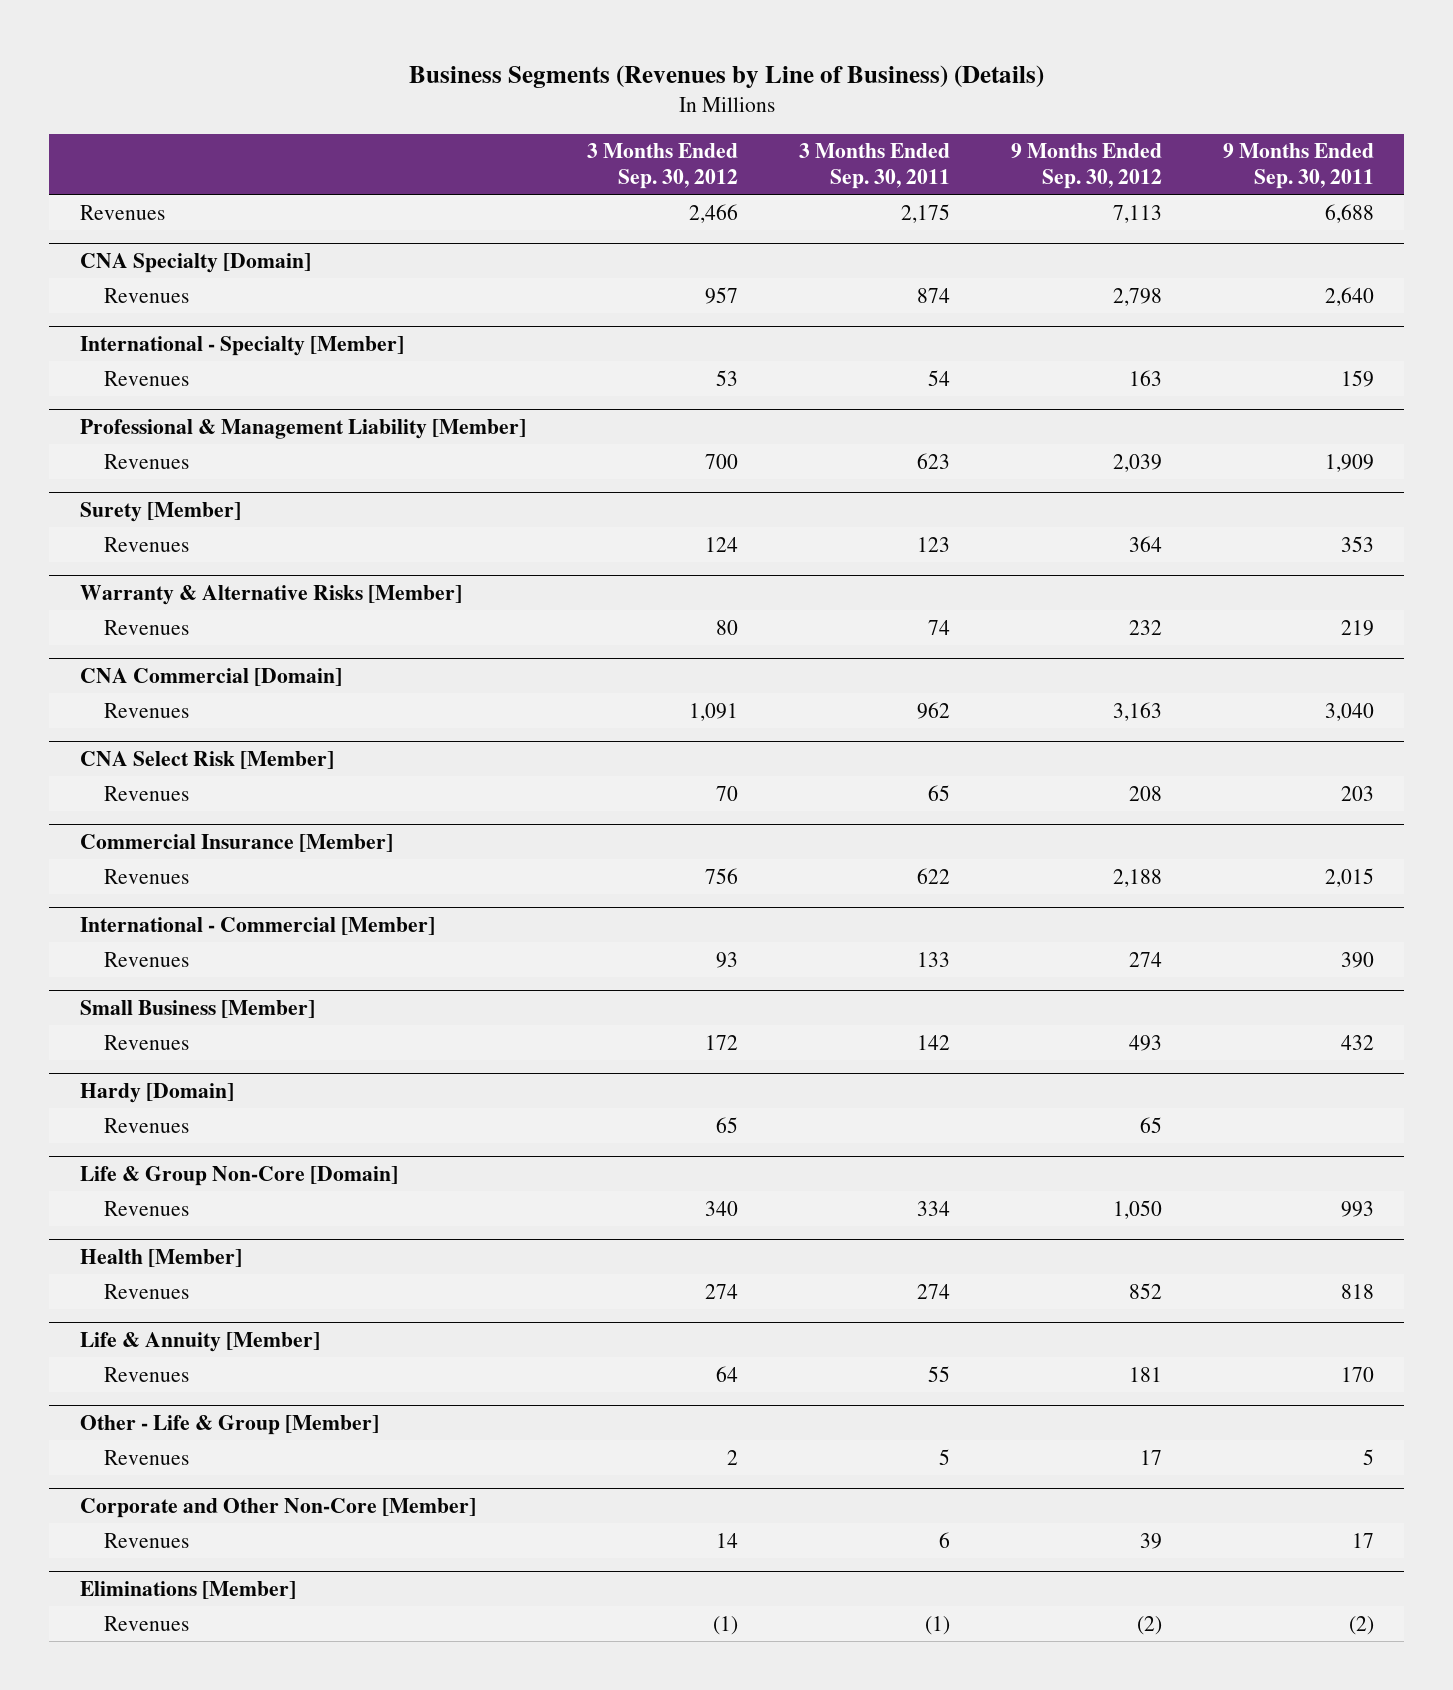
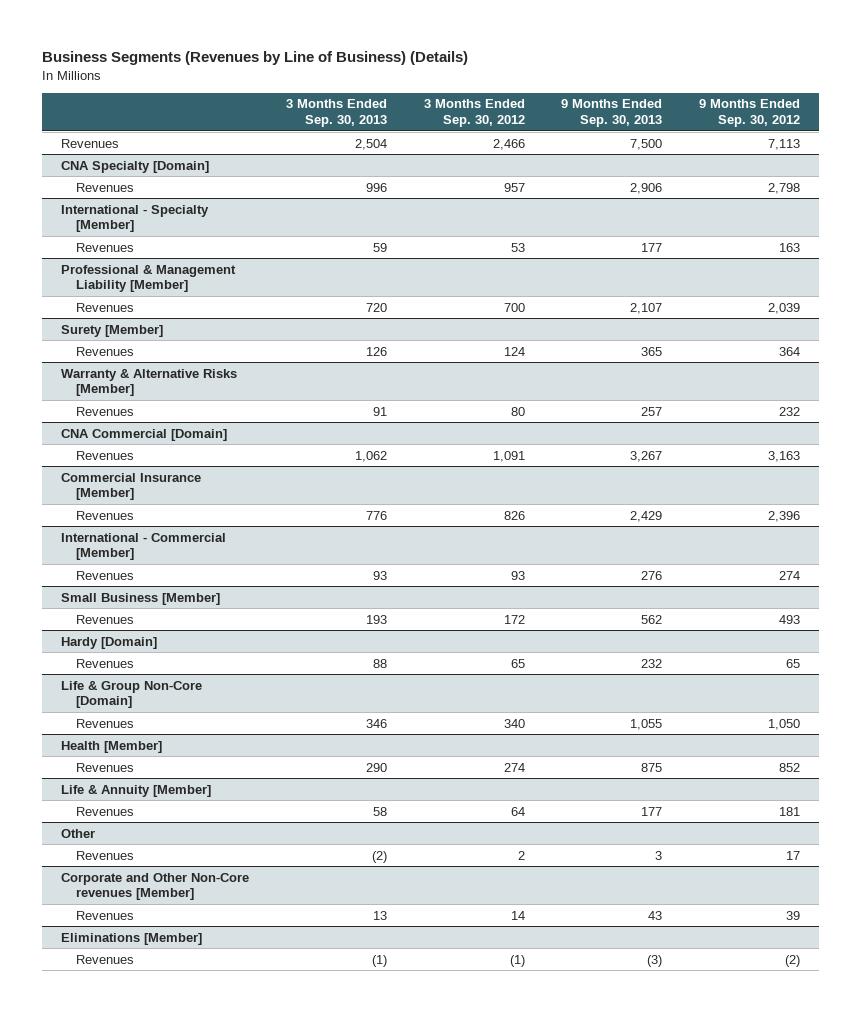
- | 3 Months Ended Sep. 30, 2012 | 3 Months Ended Sep. 30, 2011 | 9 Months Ended Sep. 30, 2012 | 9 Months Ended Sep. 30, 2011
+ | 3 Months Ended Sep. 30, 2013 | 3 Months Ended Sep. 30, 2012 | 9 Months Ended Sep. 30, 2013 | 9 Months Ended Sep. 30, 2012
- CNA Select Risk [Member]
- Revenues | 70 | 65 | 208 | 203
@ Commercial Insurance [Member]
- Revenues | 756 | 622 | 2,188 | 2,015
+ Revenues | 776 | 826 | 2,429 | 2,396
- Other - Life & Group [Member]
+ Other
- Corporate and Other Non-Core [Member]
+ Corporate and Other Non-Core revenues [Member]

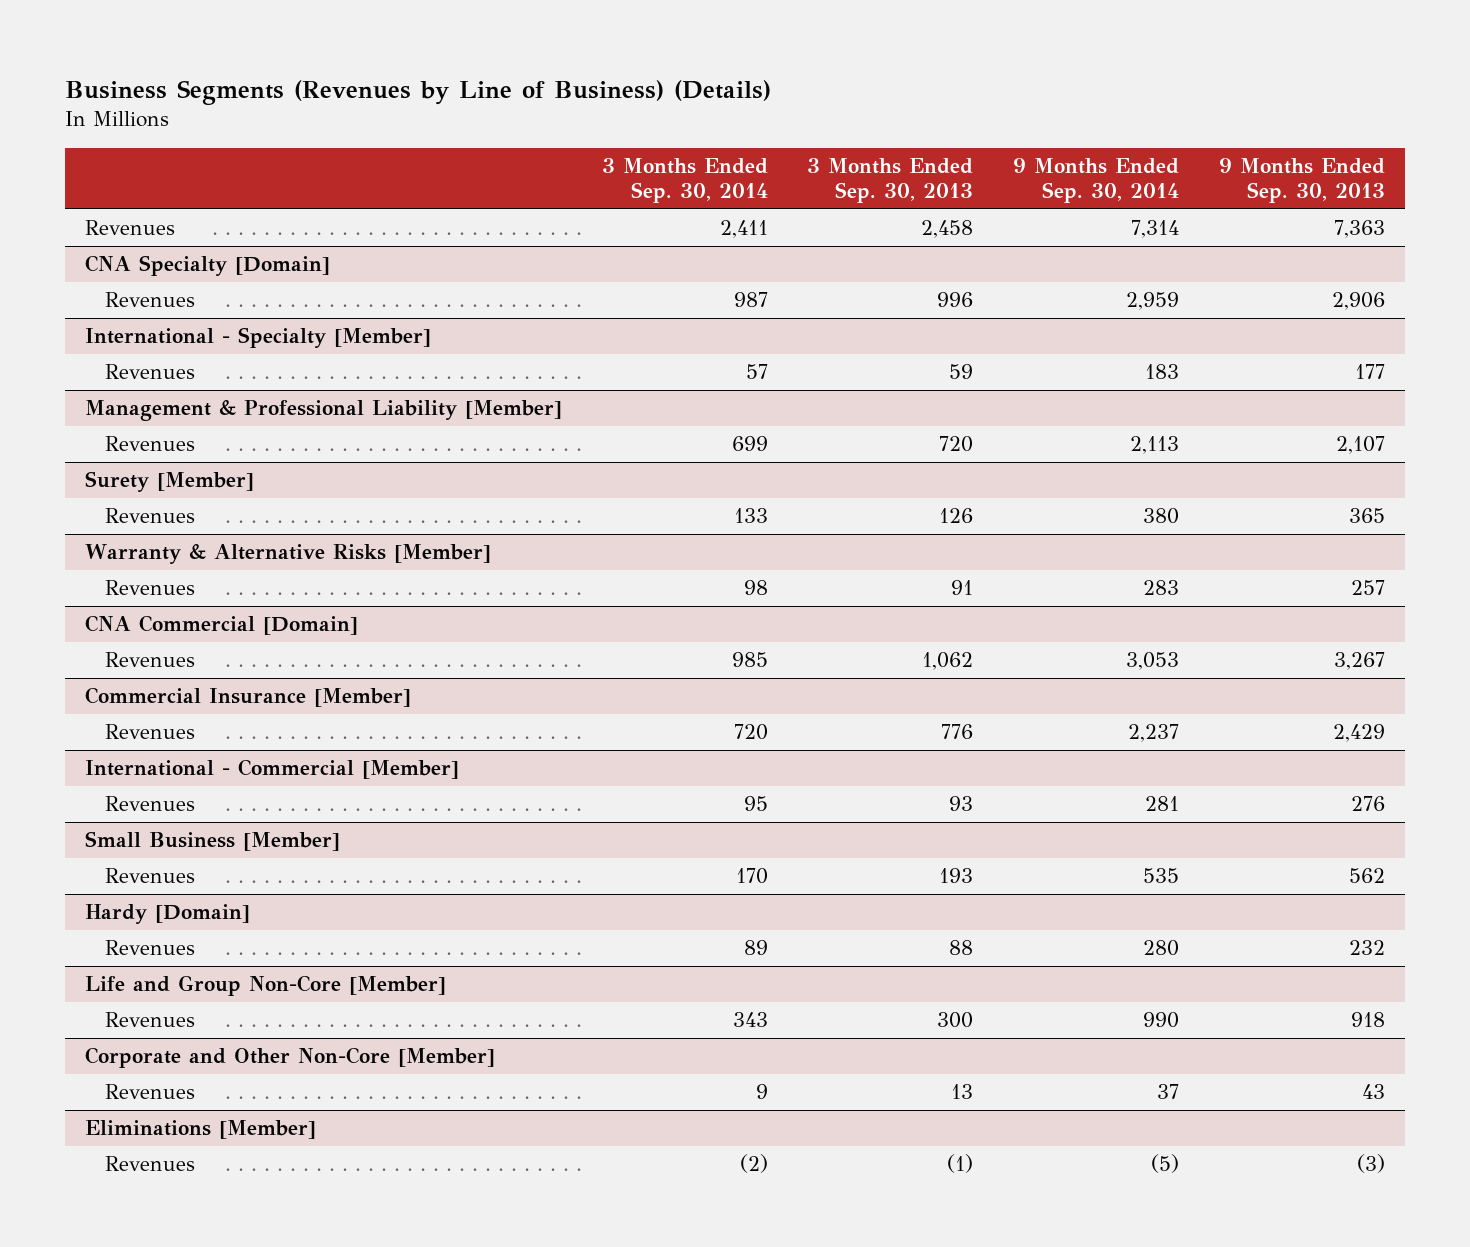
- | 3 Months Ended Sep. 30, 2013 | 3 Months Ended Sep. 30, 2012 | 9 Months Ended Sep. 30, 2013 | 9 Months Ended Sep. 30, 2012
+ | 3 Months Ended Sep. 30, 2014 | 3 Months Ended Sep. 30, 2013 | 9 Months Ended Sep. 30, 2014 | 9 Months Ended Sep. 30, 2013
- Revenues | 2,504 | 2,466 | 7,500 | 7,113
+ Revenues | 2,411 | 2,458 | 7,314 | 7,363
- Professional & Management Liability [Member]
+ Management & Professional Liability [Member]
- Life & Group Non-Core [Domain]
- Revenues | 346 | 340 | 1,055 | 1,050
- Health [Member]
- Revenues | 290 | 274 | 875 | 852
- Life & Annuity [Member]
- Revenues | 58 | 64 | 177 | 181
- Other
- Revenues | (2) | 2 | 3 | 17
- Corporate and Other Non-Core revenues [Member]
+ Life and Group Non-Core [Member]
+ Revenues | 343 | 300 | 990 | 918
+ Corporate and Other Non-Core [Member]

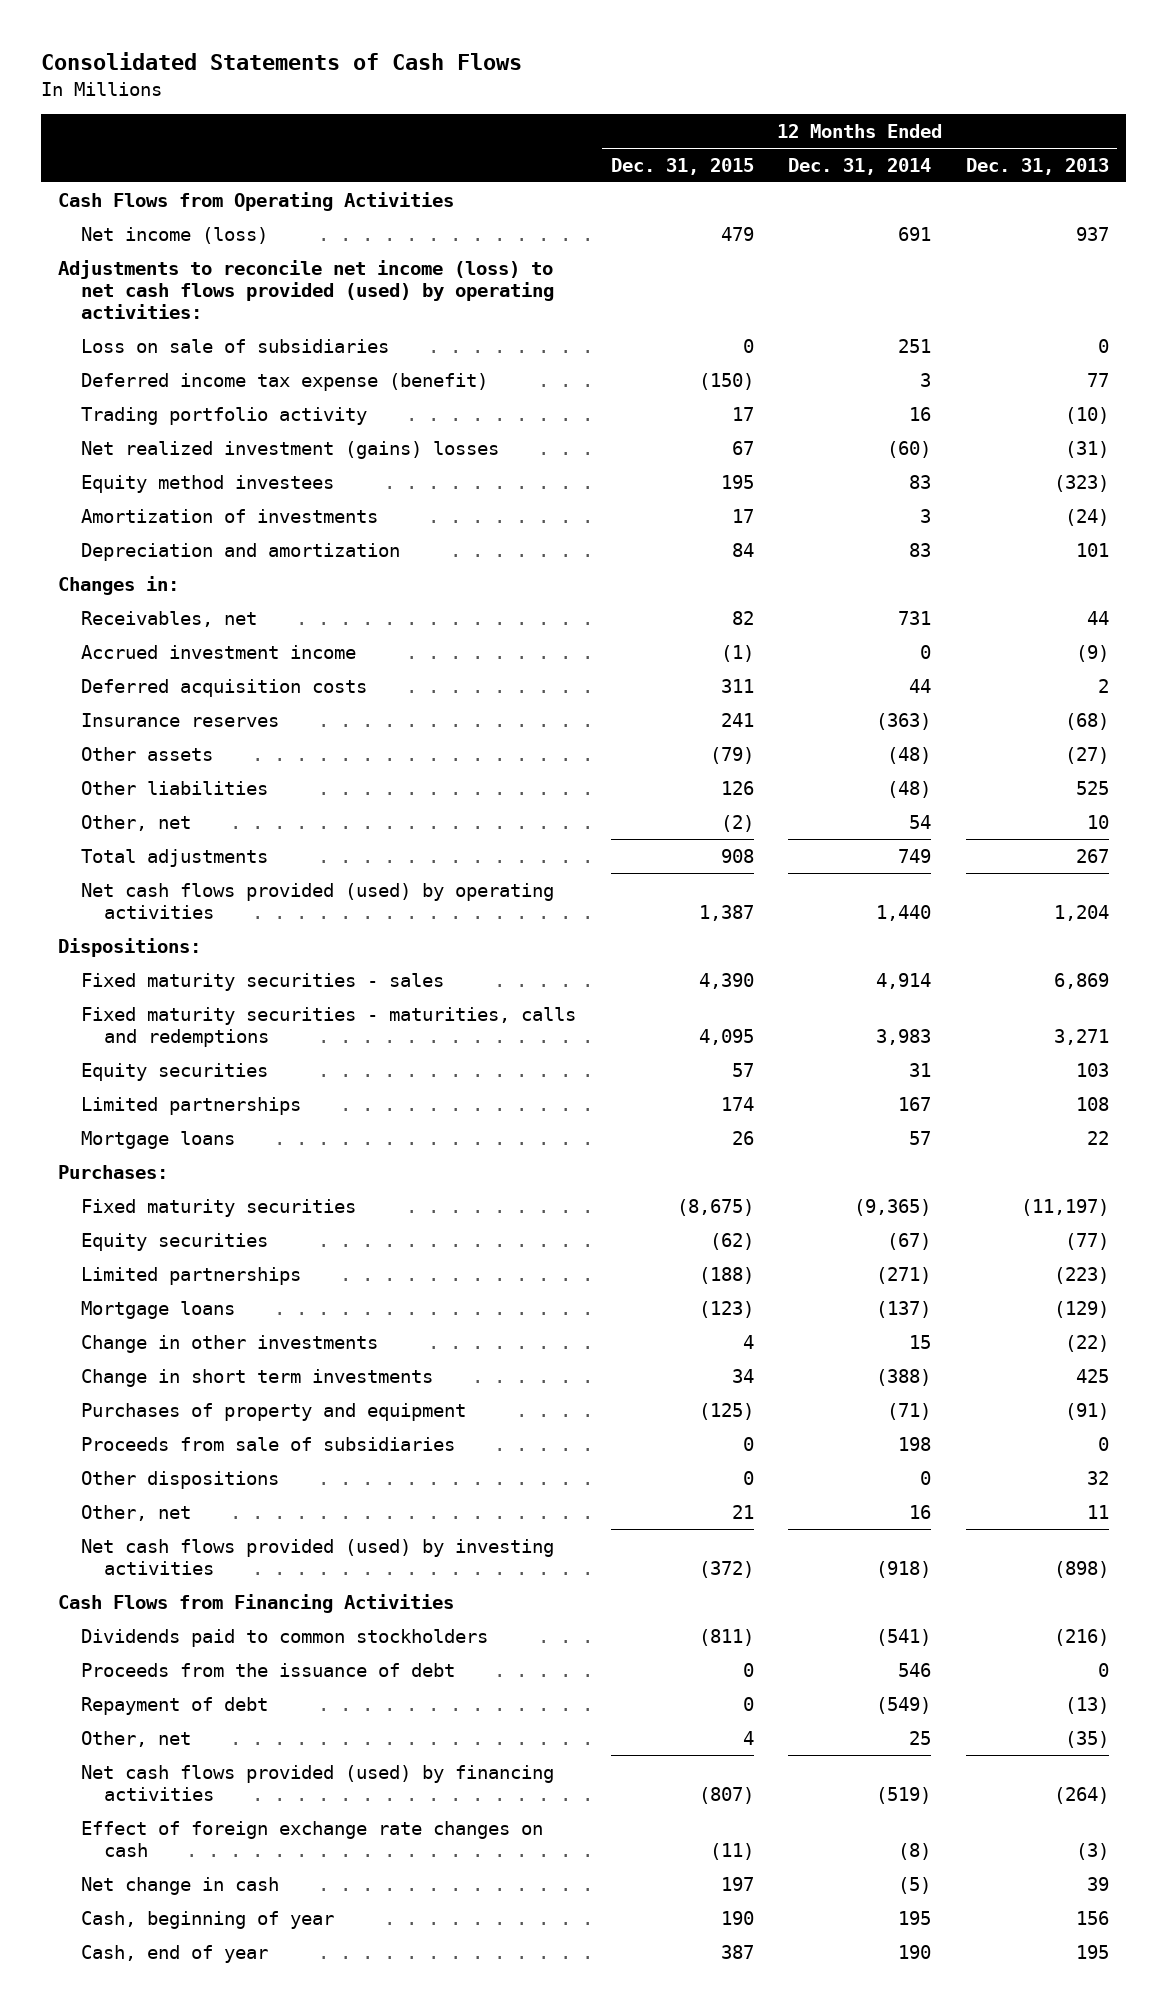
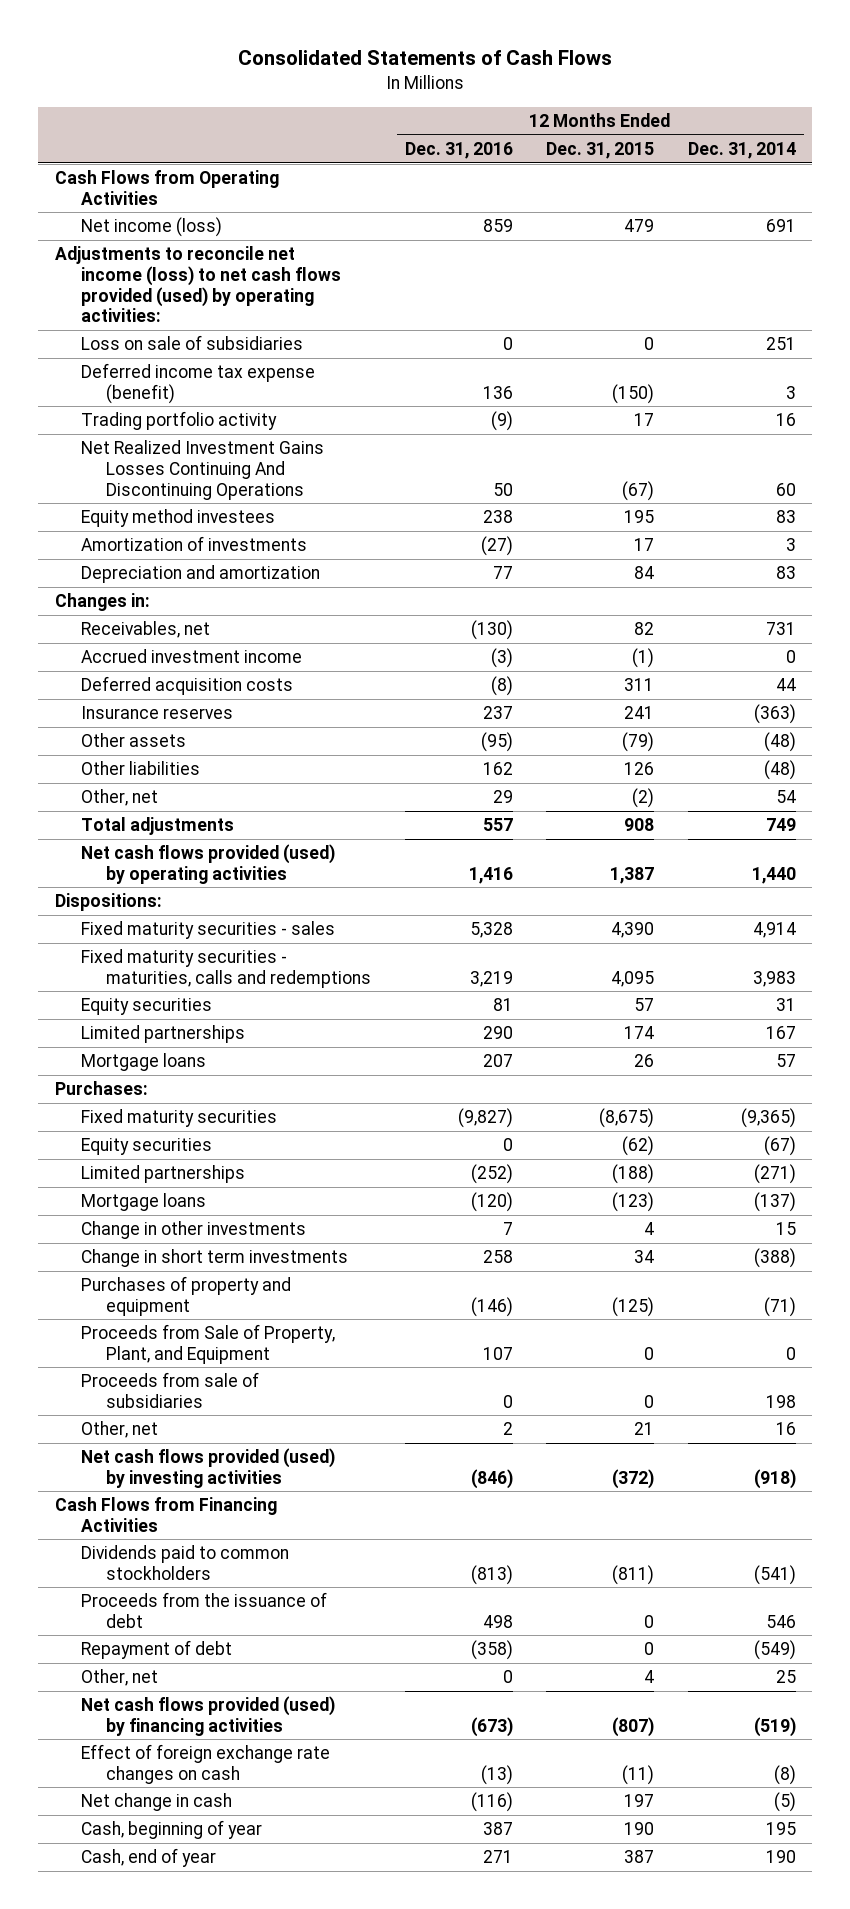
- | 12 Months Ended Dec. 31, 2015 | 12 Months Ended Dec. 31, 2014 | 12 Months Ended Dec. 31, 2013
+ | 12 Months Ended Dec. 31, 2016 | 12 Months Ended Dec. 31, 2015 | 12 Months Ended Dec. 31, 2014
- Net realized investment (gains) losses | 67 | (60) | (31)
+ Net Realized Investment Gains Losses Continuing And Discontinuing Operations | 50 | (67) | 60
+ Proceeds from Sale of Property, Plant, and Equipment | 107 | 0 | 0
- Other dispositions | 0 | 0 | 32

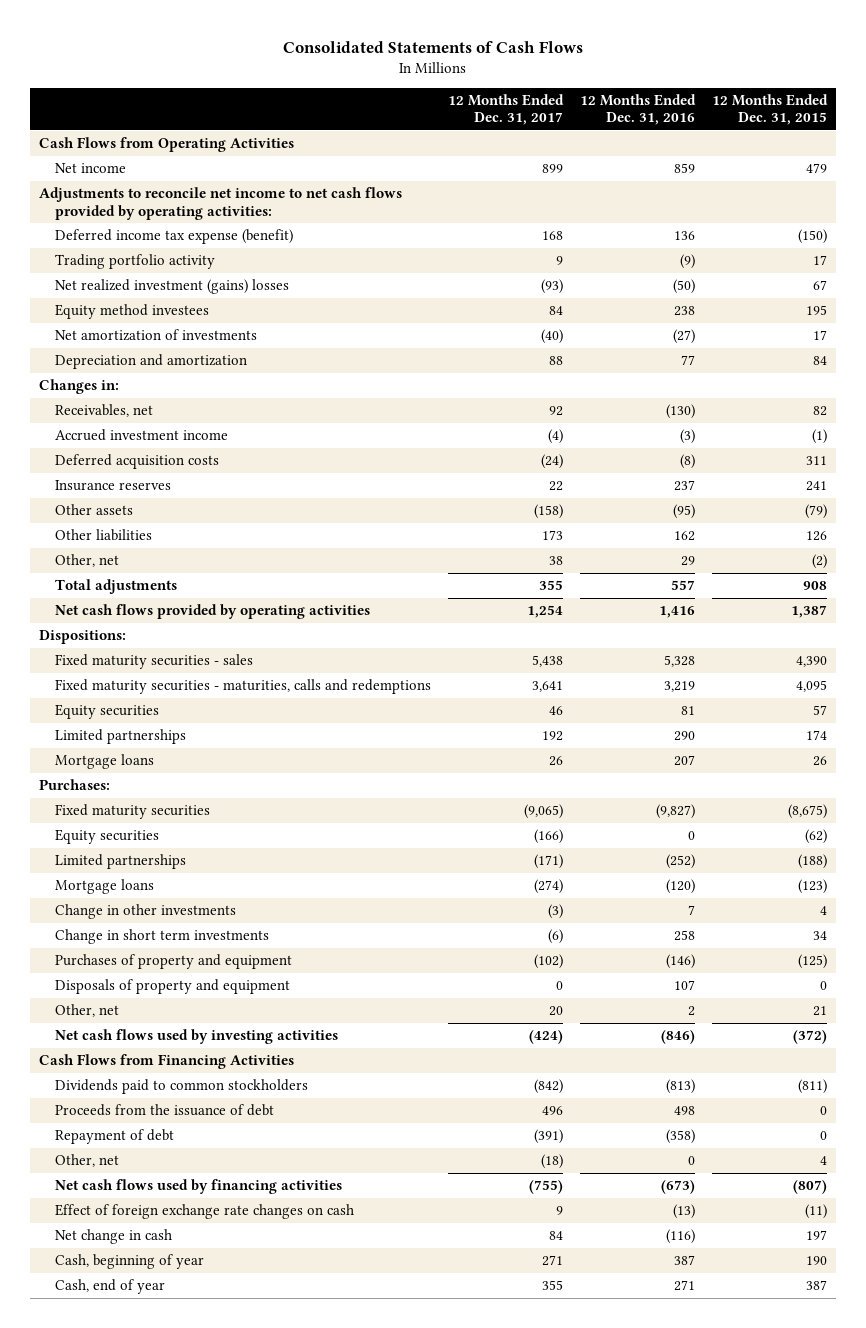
- | 12 Months Ended Dec. 31, 2016 | 12 Months Ended Dec. 31, 2015 | 12 Months Ended Dec. 31, 2014
+ | 12 Months Ended Dec. 31, 2017 | 12 Months Ended Dec. 31, 2016 | 12 Months Ended Dec. 31, 2015
- Net income (loss) | 859 | 479 | 691
- Adjustments to reconcile net income (loss) to net cash flows provided (used) by operating activities:
- Loss on sale of subsidiaries | 0 | 0 | 251
+ Net income | 899 | 859 | 479
+ Adjustments to reconcile net income to net cash flows provided by operating activities:
- Net Realized Investment Gains Losses Continuing And Discontinuing Operations | 50 | (67) | 60
+ Net realized investment (gains) losses | (93) | (50) | 67
- Amortization of investments | (27) | 17 | 3
+ Net amortization of investments | (40) | (27) | 17
- Net cash flows provided (used) by operating activities | 1,416 | 1,387 | 1,440
+ Net cash flows provided by operating activities | 1,254 | 1,416 | 1,387
- Proceeds from Sale of Property, Plant, and Equipment | 107 | 0 | 0
- Proceeds from sale of subsidiaries | 0 | 0 | 198
+ Disposals of property and equipment | 0 | 107 | 0
- Net cash flows provided (used) by investing activities | (846) | (372) | (918)
+ Net cash flows used by investing activities | (424) | (846) | (372)
- Net cash flows provided (used) by financing activities | (673) | (807) | (519)
+ Net cash flows used by financing activities | (755) | (673) | (807)

